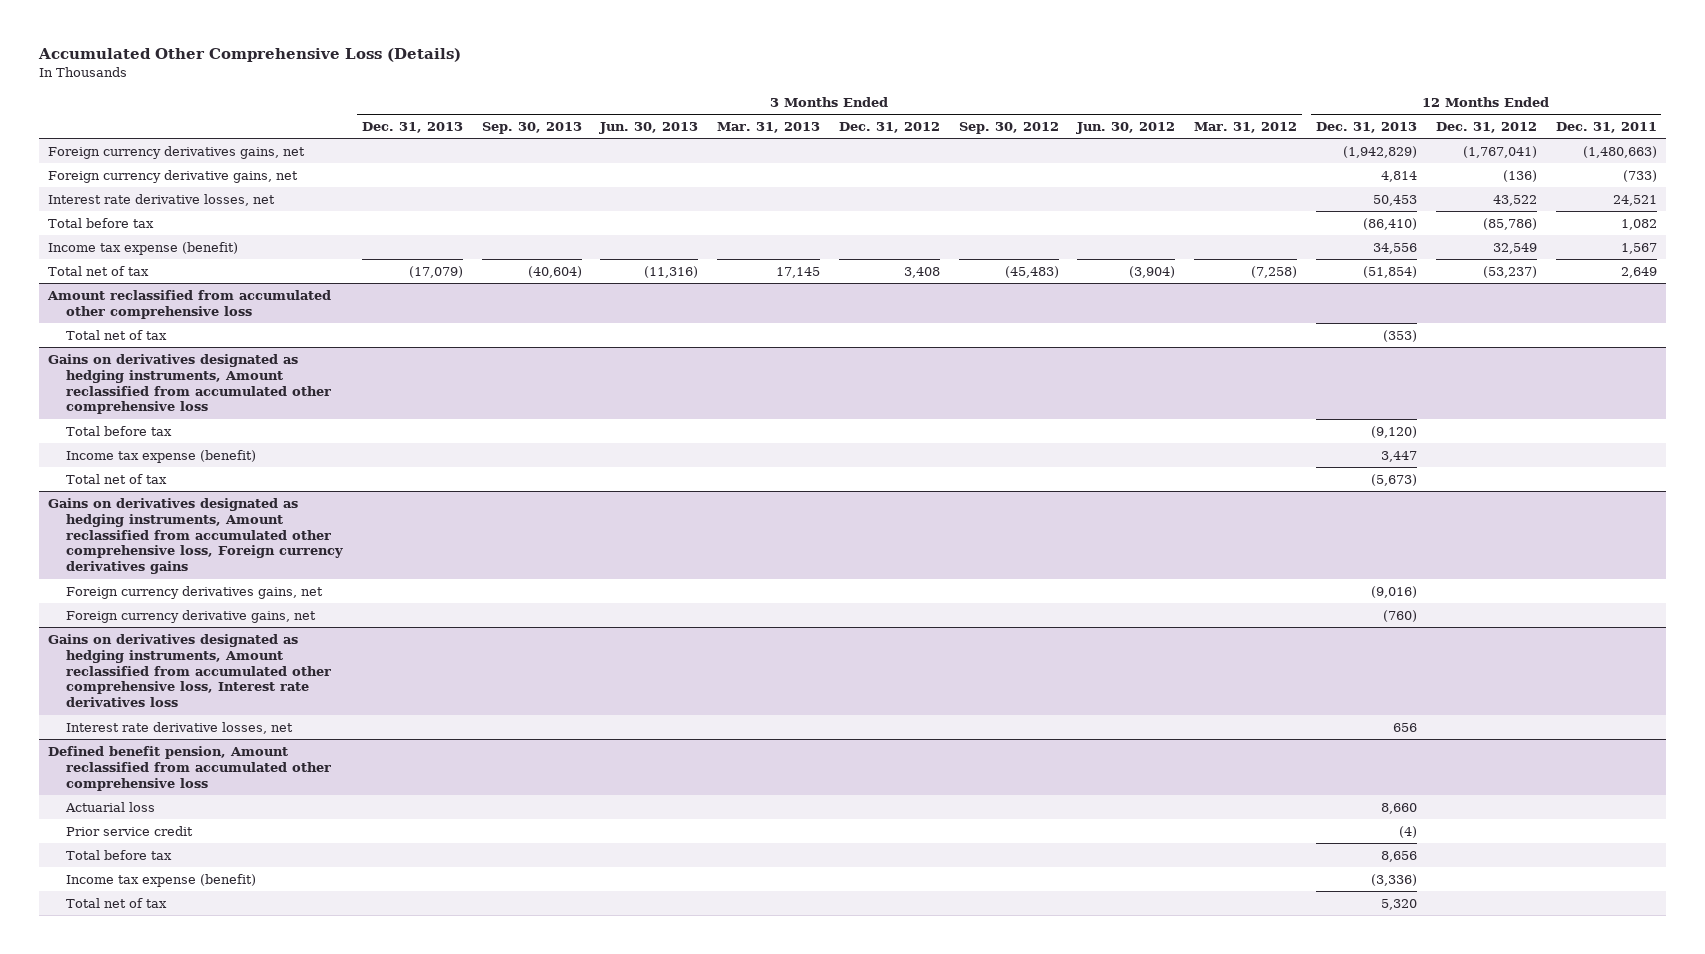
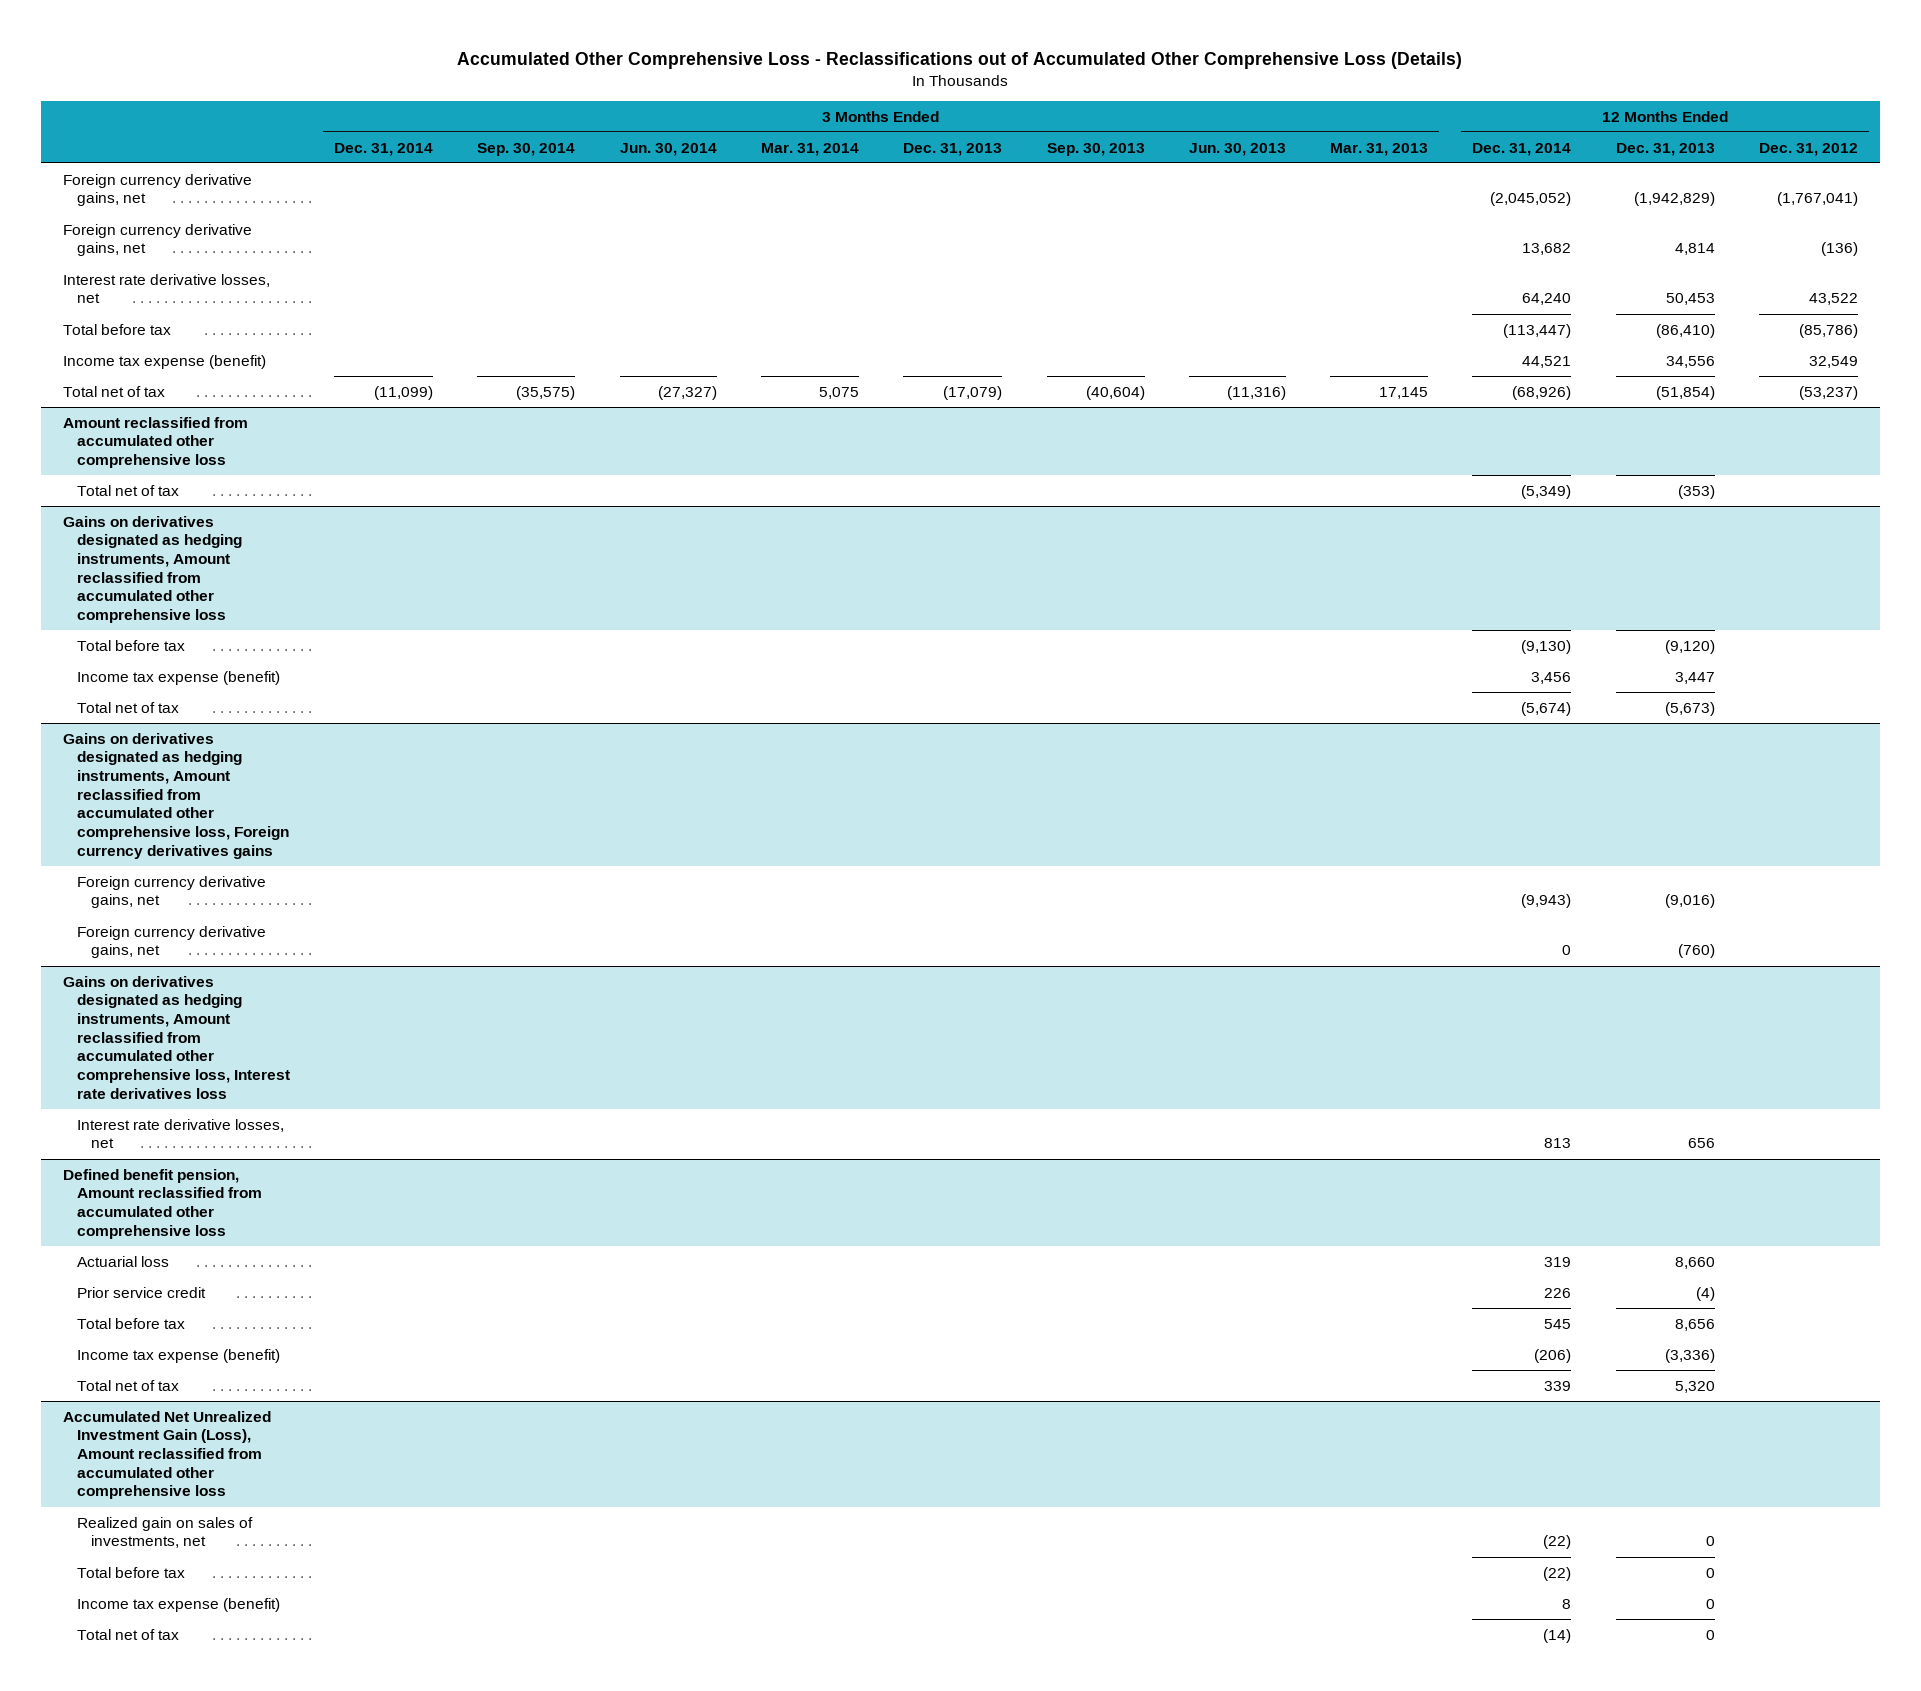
- Accumulated Other Comprehensive Loss (Details)
+ Accumulated Other Comprehensive Loss - Reclassifications out of Accumulated Other Comprehensive Loss (Details)
- | 3 Months Ended Dec. 31, 2013 | 3 Months Ended Sep. 30, 2013 | 3 Months Ended Jun. 30, 2013 | 3 Months Ended Mar. 31, 2013 | 3 Months Ended Dec. 31, 2012 | 3 Months Ended Sep. 30, 2012 | 3 Months Ended Jun. 30, 2012 | 3 Months Ended Mar. 31, 2012 | 12 Months Ended Dec. 31, 2013 | 12 Months Ended Dec. 31, 2012 | 12 Months Ended Dec. 31, 2011
+ | 3 Months Ended Dec. 31, 2014 | 3 Months Ended Sep. 30, 2014 | 3 Months Ended Jun. 30, 2014 | 3 Months Ended Mar. 31, 2014 | 3 Months Ended Dec. 31, 2013 | 3 Months Ended Sep. 30, 2013 | 3 Months Ended Jun. 30, 2013 | 3 Months Ended Mar. 31, 2013 | 12 Months Ended Dec. 31, 2014 | 12 Months Ended Dec. 31, 2013 | 12 Months Ended Dec. 31, 2012
- Foreign currency derivatives gains, net | | | | | | | | | (1,942,829) | (1,767,041) | (1,480,663)
+ Foreign currency derivative gains, net | | | | | | | | | (2,045,052) | (1,942,829) | (1,767,041)
@ Gains on derivatives designated as hedging instruments, Amount reclassified from accumulated other comprehensive loss, Foreign currency derivatives gains
- Foreign currency derivatives gains, net | | | | | | | | | (9,016) | |
+ Foreign currency derivative gains, net | | | | | | | | | (9,943) | (9,016) |
+ Accumulated Net Unrealized Investment Gain (Loss), Amount reclassified from accumulated other comprehensive loss
+ Realized gain on sales of investments, net | | | | | | | | | (22) | 0 |
+ Total before tax | | | | | | | | | (22) | 0 |
+ Income tax expense (benefit) | | | | | | | | | 8 | 0 |
+ Total net of tax | | | | | | | | | (14) | 0 |

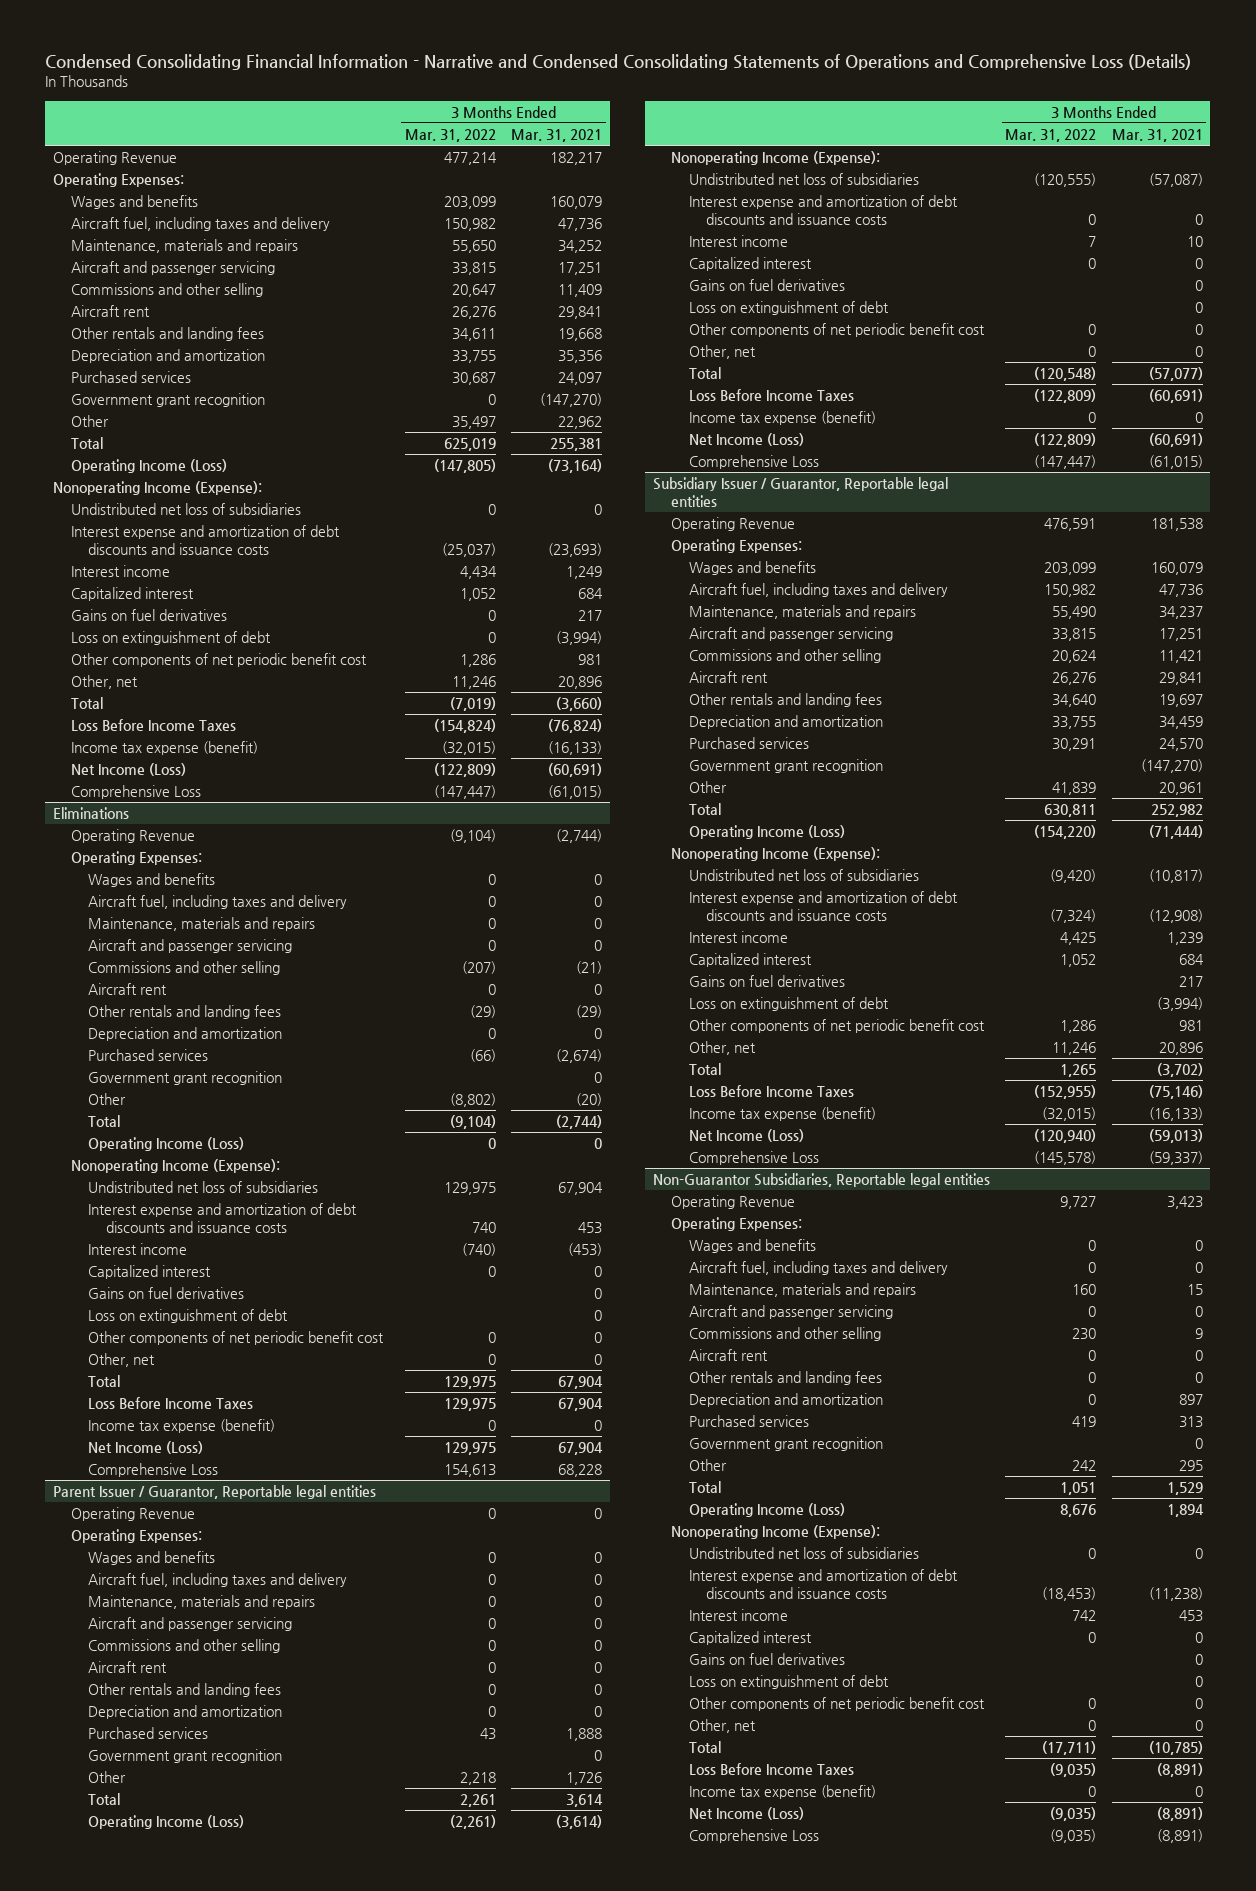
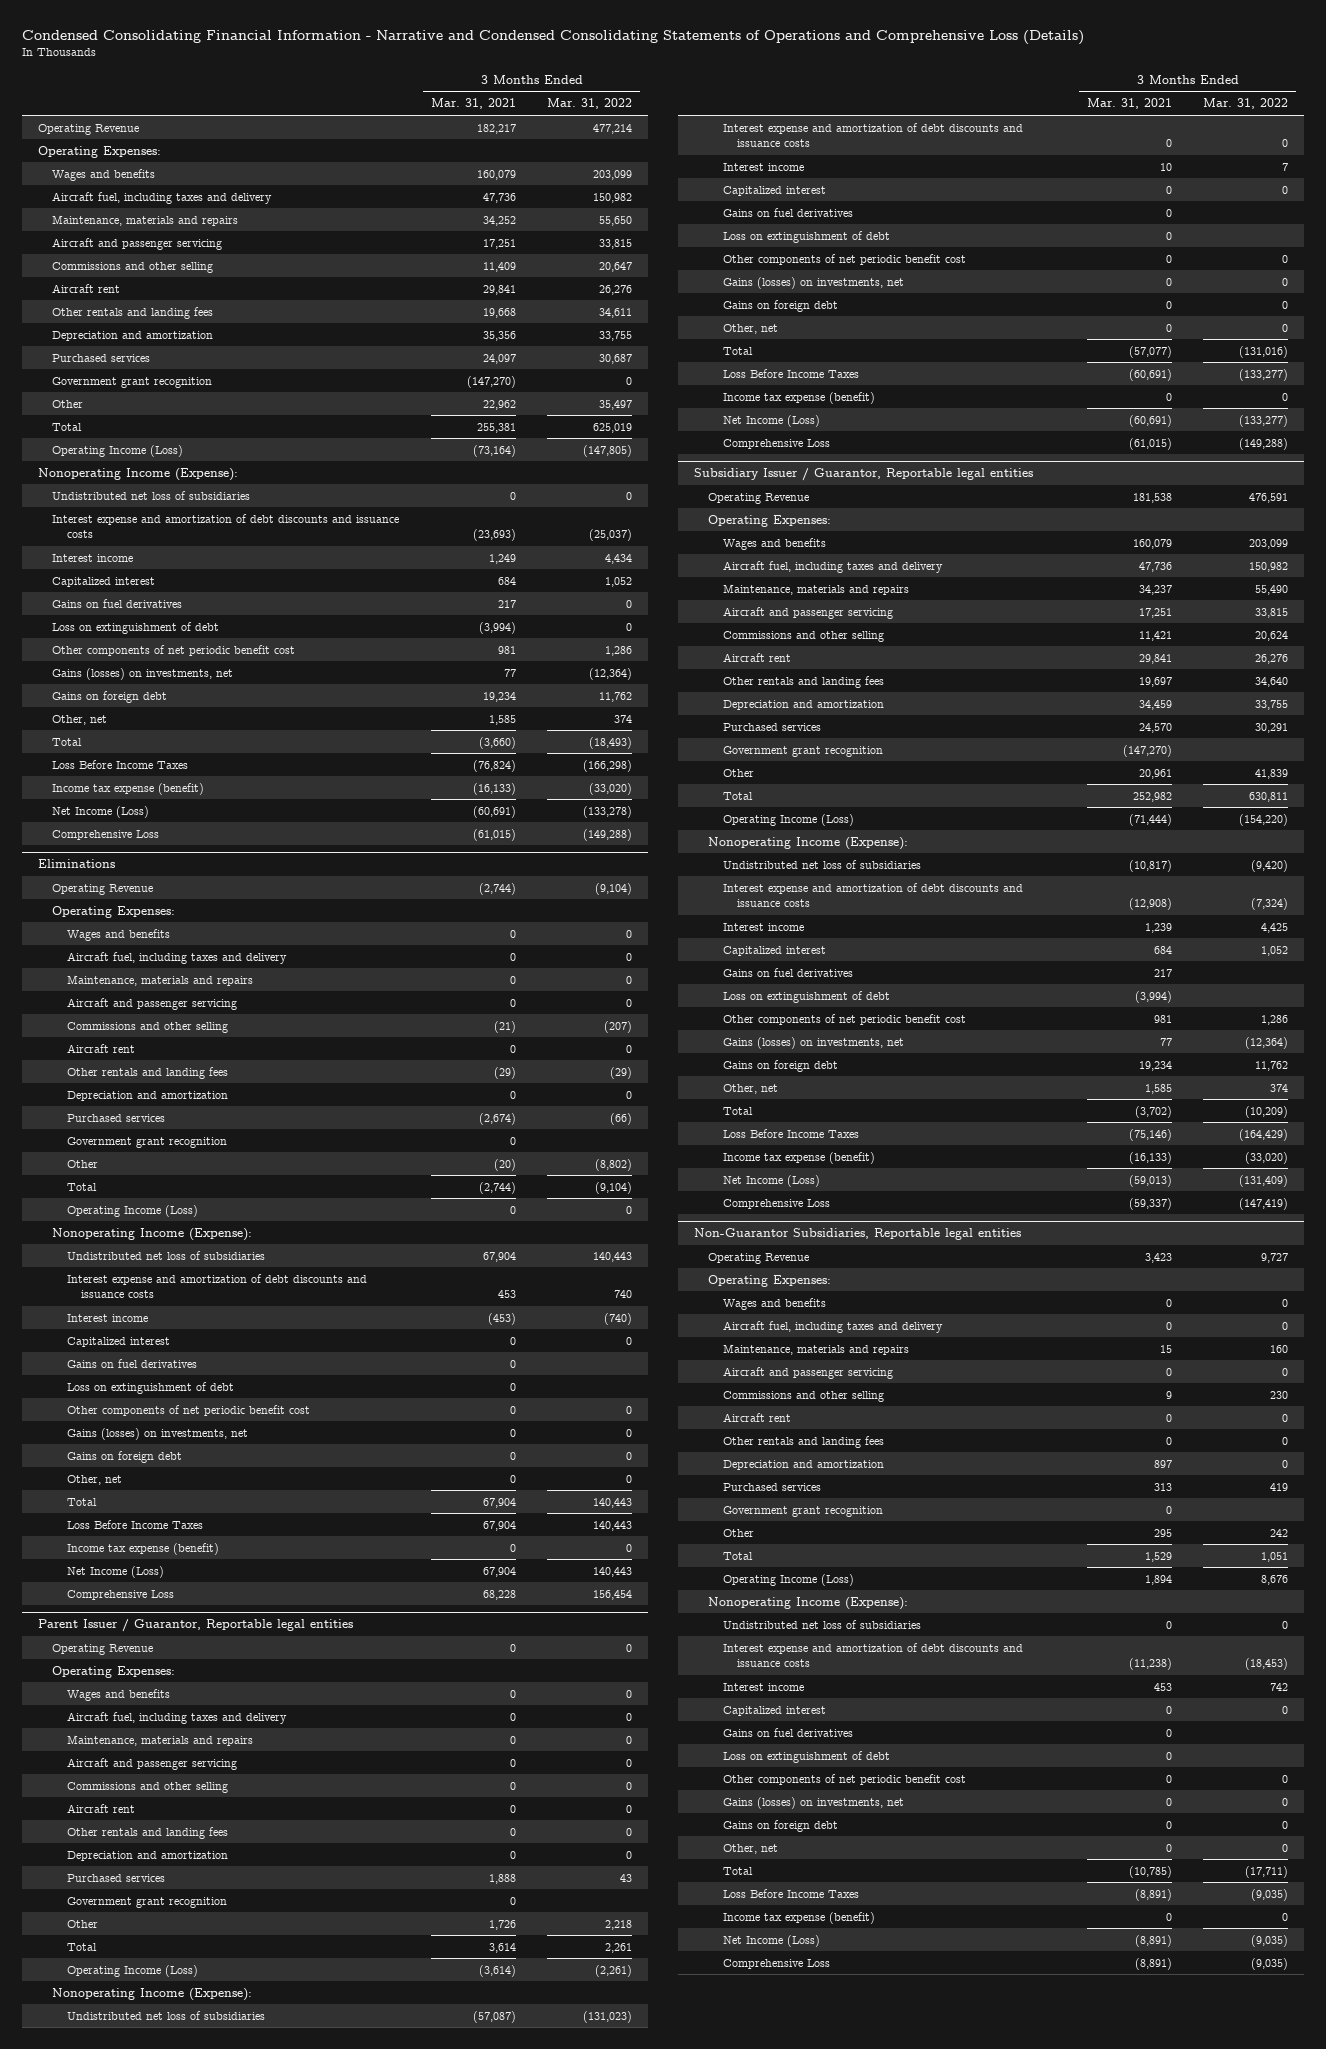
- | 3 Months Ended Mar. 31, 2022 | 3 Months Ended Mar. 31, 2021
+ | 3 Months Ended Mar. 31, 2021 | 3 Months Ended Mar. 31, 2022
- Other, net | 11,246 | 20,896
- Total | (7,019) | (3,660)
- Loss Before Income Taxes | (154,824) | (76,824)
- Income tax expense (benefit) | (32,015) | (16,133)
- Net Income (Loss) | (122,809) | (60,691)
- Comprehensive Loss | (147,447) | (61,015)
+ Gains (losses) on investments, net | 77 | (12,364)
+ Gains on foreign debt | 19,234 | 11,762
+ Other, net | 1,585 | 374
+ Total | (3,660) | (18,493)
+ Loss Before Income Taxes | (76,824) | (166,298)
+ Income tax expense (benefit) | (16,133) | (33,020)
+ Net Income (Loss) | (60,691) | (133,278)
+ Comprehensive Loss | (61,015) | (149,288)
@ Eliminations
- Undistributed net loss of subsidiaries | 129,975 | 67,904
+ Undistributed net loss of subsidiaries | 67,904 | 140,443
+ Gains (losses) on investments, net | 0 | 0
+ Gains on foreign debt | 0 | 0
- Total | 129,975 | 67,904
- Loss Before Income Taxes | 129,975 | 67,904
+ Total | 67,904 | 140,443
+ Loss Before Income Taxes | 67,904 | 140,443
- Net Income (Loss) | 129,975 | 67,904
- Comprehensive Loss | 154,613 | 68,228
+ Net Income (Loss) | 67,904 | 140,443
+ Comprehensive Loss | 68,228 | 156,454
@ Parent Issuer / Guarantor, Reportable legal entities
- Undistributed net loss of subsidiaries | (120,555) | (57,087)
+ Undistributed net loss of subsidiaries | (57,087) | (131,023)
+ Gains (losses) on investments, net | 0 | 0
+ Gains on foreign debt | 0 | 0
- Total | (120,548) | (57,077)
- Loss Before Income Taxes | (122,809) | (60,691)
+ Total | (57,077) | (131,016)
+ Loss Before Income Taxes | (60,691) | (133,277)
- Net Income (Loss) | (122,809) | (60,691)
- Comprehensive Loss | (147,447) | (61,015)
+ Net Income (Loss) | (60,691) | (133,277)
+ Comprehensive Loss | (61,015) | (149,288)
@ Subsidiary Issuer / Guarantor, Reportable legal entities
- Other, net | 11,246 | 20,896
- Total | 1,265 | (3,702)
- Loss Before Income Taxes | (152,955) | (75,146)
- Income tax expense (benefit) | (32,015) | (16,133)
- Net Income (Loss) | (120,940) | (59,013)
- Comprehensive Loss | (145,578) | (59,337)
+ Gains (losses) on investments, net | 77 | (12,364)
+ Gains on foreign debt | 19,234 | 11,762
+ Other, net | 1,585 | 374
+ Total | (3,702) | (10,209)
+ Loss Before Income Taxes | (75,146) | (164,429)
+ Income tax expense (benefit) | (16,133) | (33,020)
+ Net Income (Loss) | (59,013) | (131,409)
+ Comprehensive Loss | (59,337) | (147,419)
@ Non-Guarantor Subsidiaries, Reportable legal entities
+ Gains (losses) on investments, net | 0 | 0
+ Gains on foreign debt | 0 | 0

